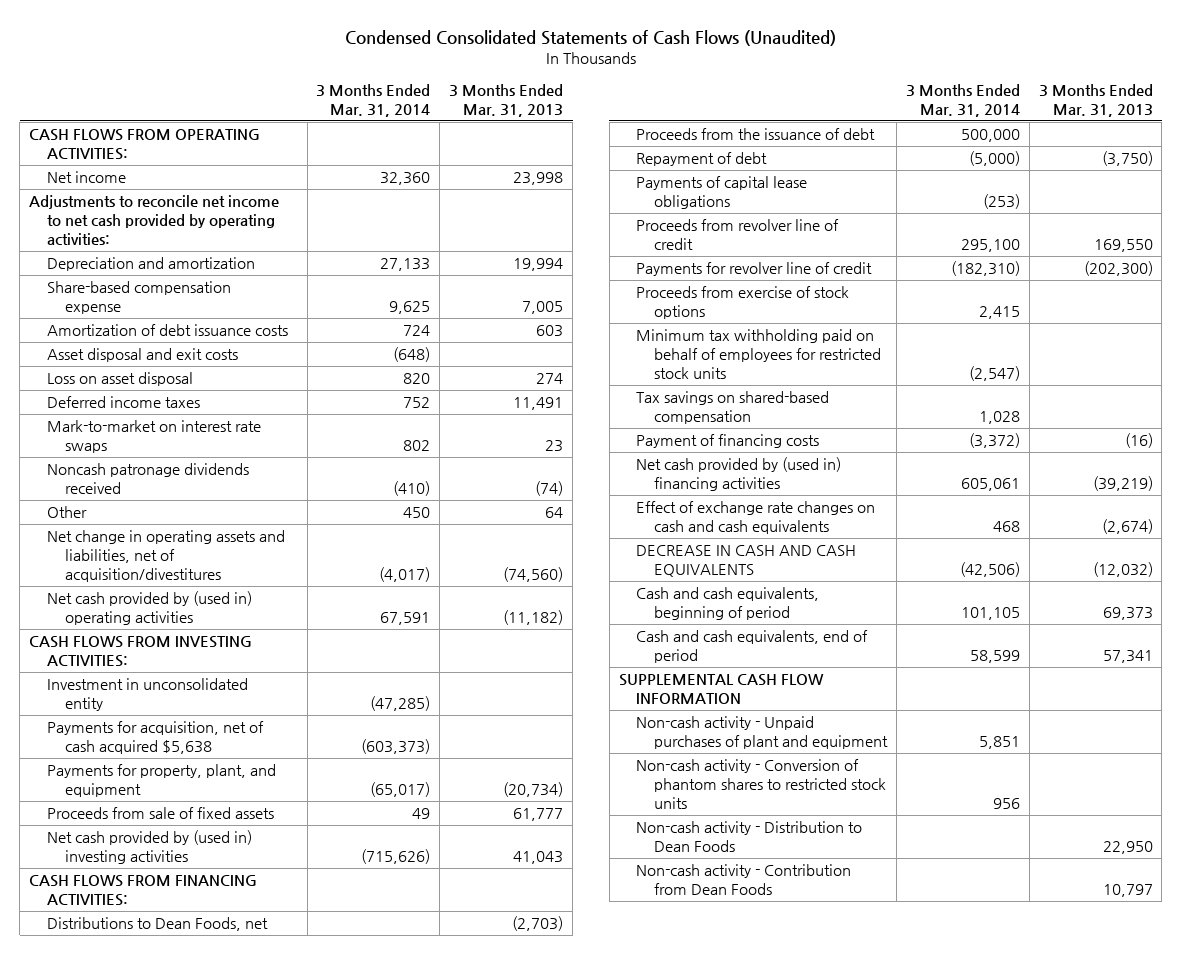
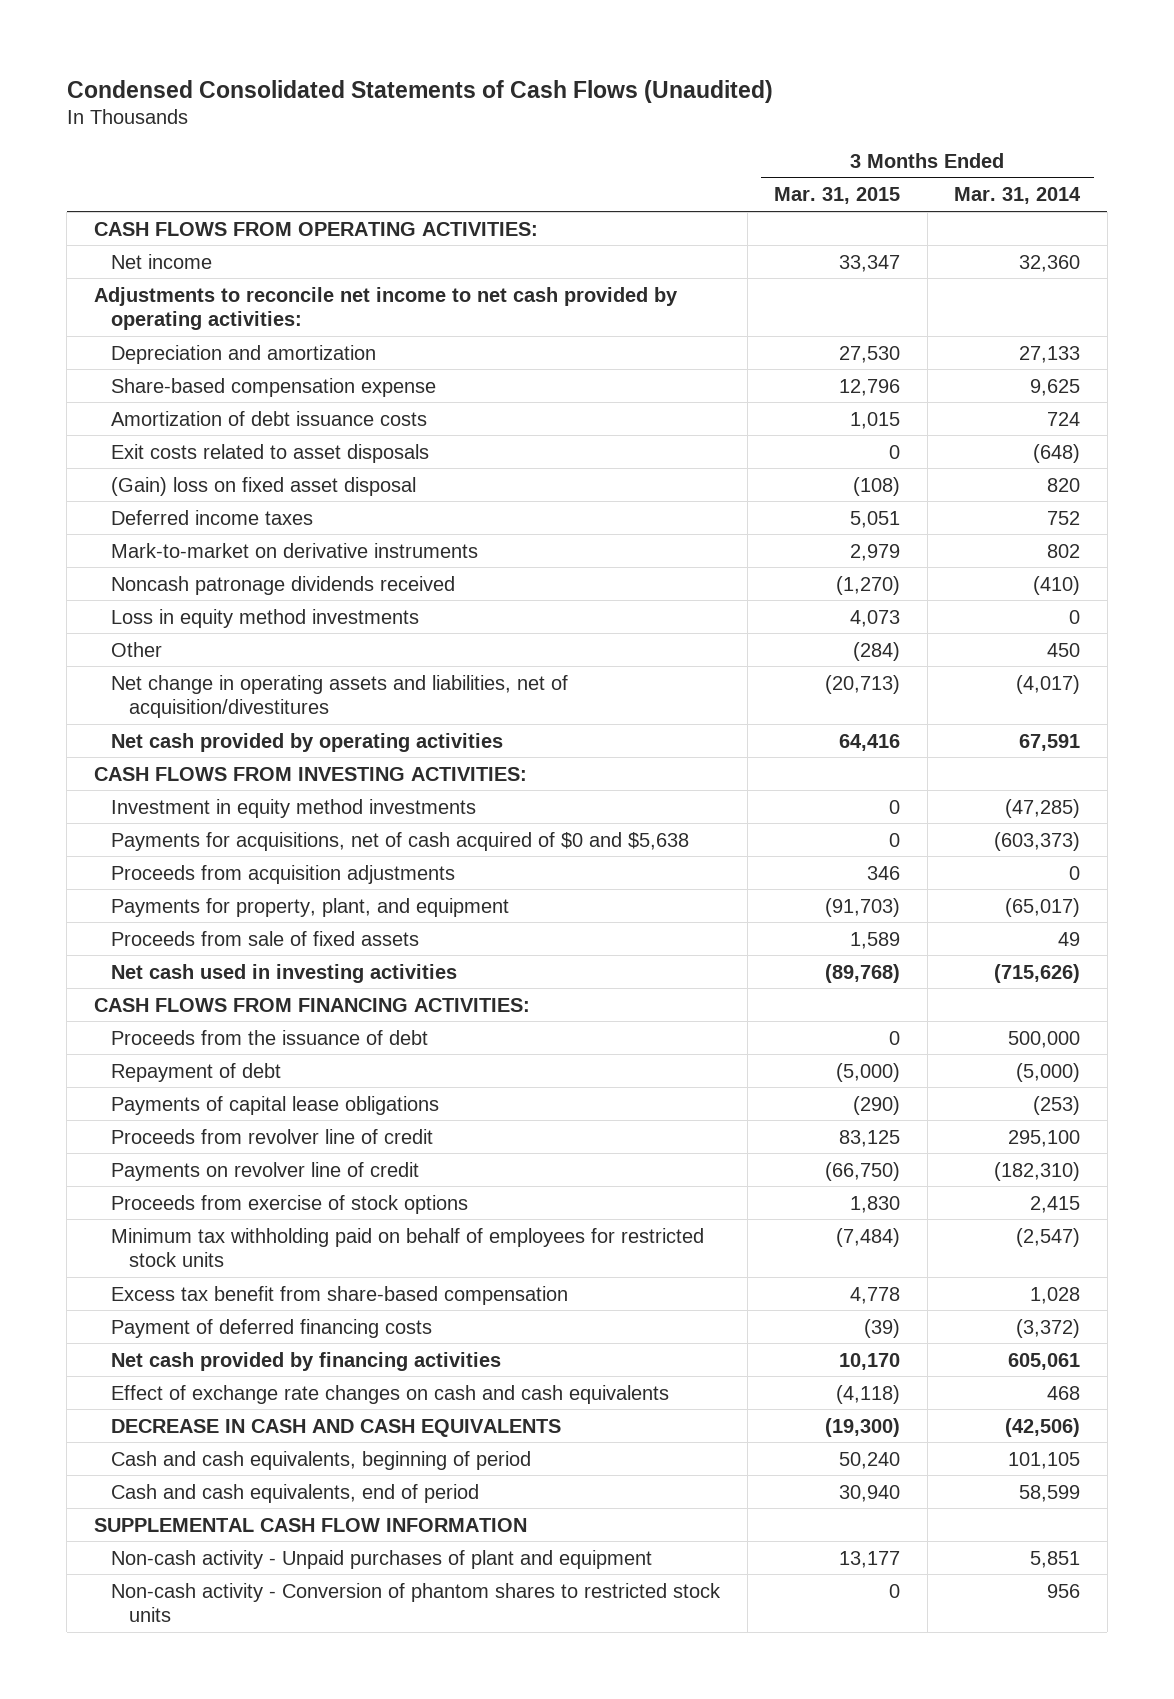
- | 3 Months Ended Mar. 31, 2014 | 3 Months Ended Mar. 31, 2013
+ | 3 Months Ended Mar. 31, 2015 | 3 Months Ended Mar. 31, 2014
- Asset disposal and exit costs | (648) |
- Loss on asset disposal | 820 | 274
+ Exit costs related to asset disposals | 0 | (648)
+ (Gain) loss on fixed asset disposal | (108) | 820
- Mark-to-market on interest rate swaps | 802 | 23
+ Mark-to-market on derivative instruments | 2,979 | 802
+ Loss in equity method investments | 4,073 | 0
- Net cash provided by (used in) operating activities | 67,591 | (11,182)
+ Net cash provided by operating activities | 64,416 | 67,591
- Investment in unconsolidated entity | (47,285) |
- Payments for acquisition, net of cash acquired $5,638 | (603,373) |
+ Investment in equity method investments | 0 | (47,285)
+ Payments for acquisitions, net of cash acquired of $0 and $5,638 | 0 | (603,373)
+ Proceeds from acquisition adjustments | 346 | 0
- Net cash provided by (used in) investing activities | (715,626) | 41,043
+ Net cash used in investing activities | (89,768) | (715,626)
- Distributions to Dean Foods, net | | (2,703)
- Payments for revolver line of credit | (182,310) | (202,300)
+ Payments on revolver line of credit | (66,750) | (182,310)
- Tax savings on shared-based compensation | 1,028 |
- Payment of financing costs | (3,372) | (16)
- Net cash provided by (used in) financing activities | 605,061 | (39,219)
+ Excess tax benefit from share-based compensation | 4,778 | 1,028
+ Payment of deferred financing costs | (39) | (3,372)
+ Net cash provided by financing activities | 10,170 | 605,061
- Non-cash activity - Distribution to Dean Foods | | 22,950
- Non-cash activity - Contribution from Dean Foods | | 10,797

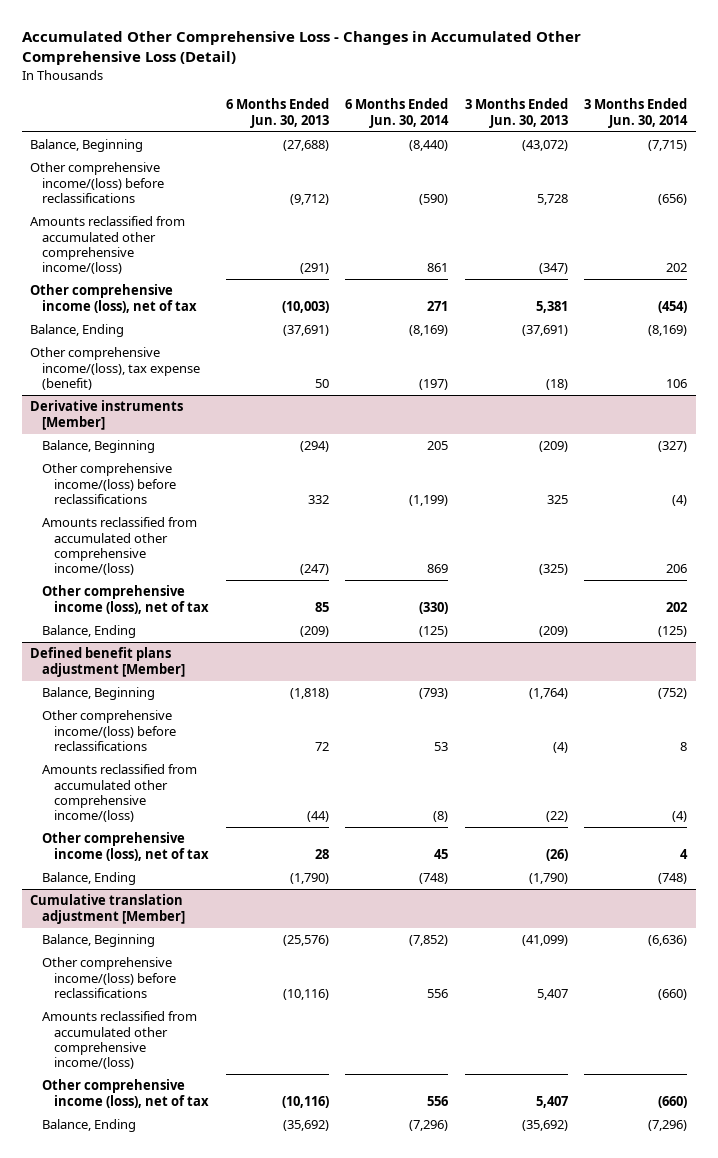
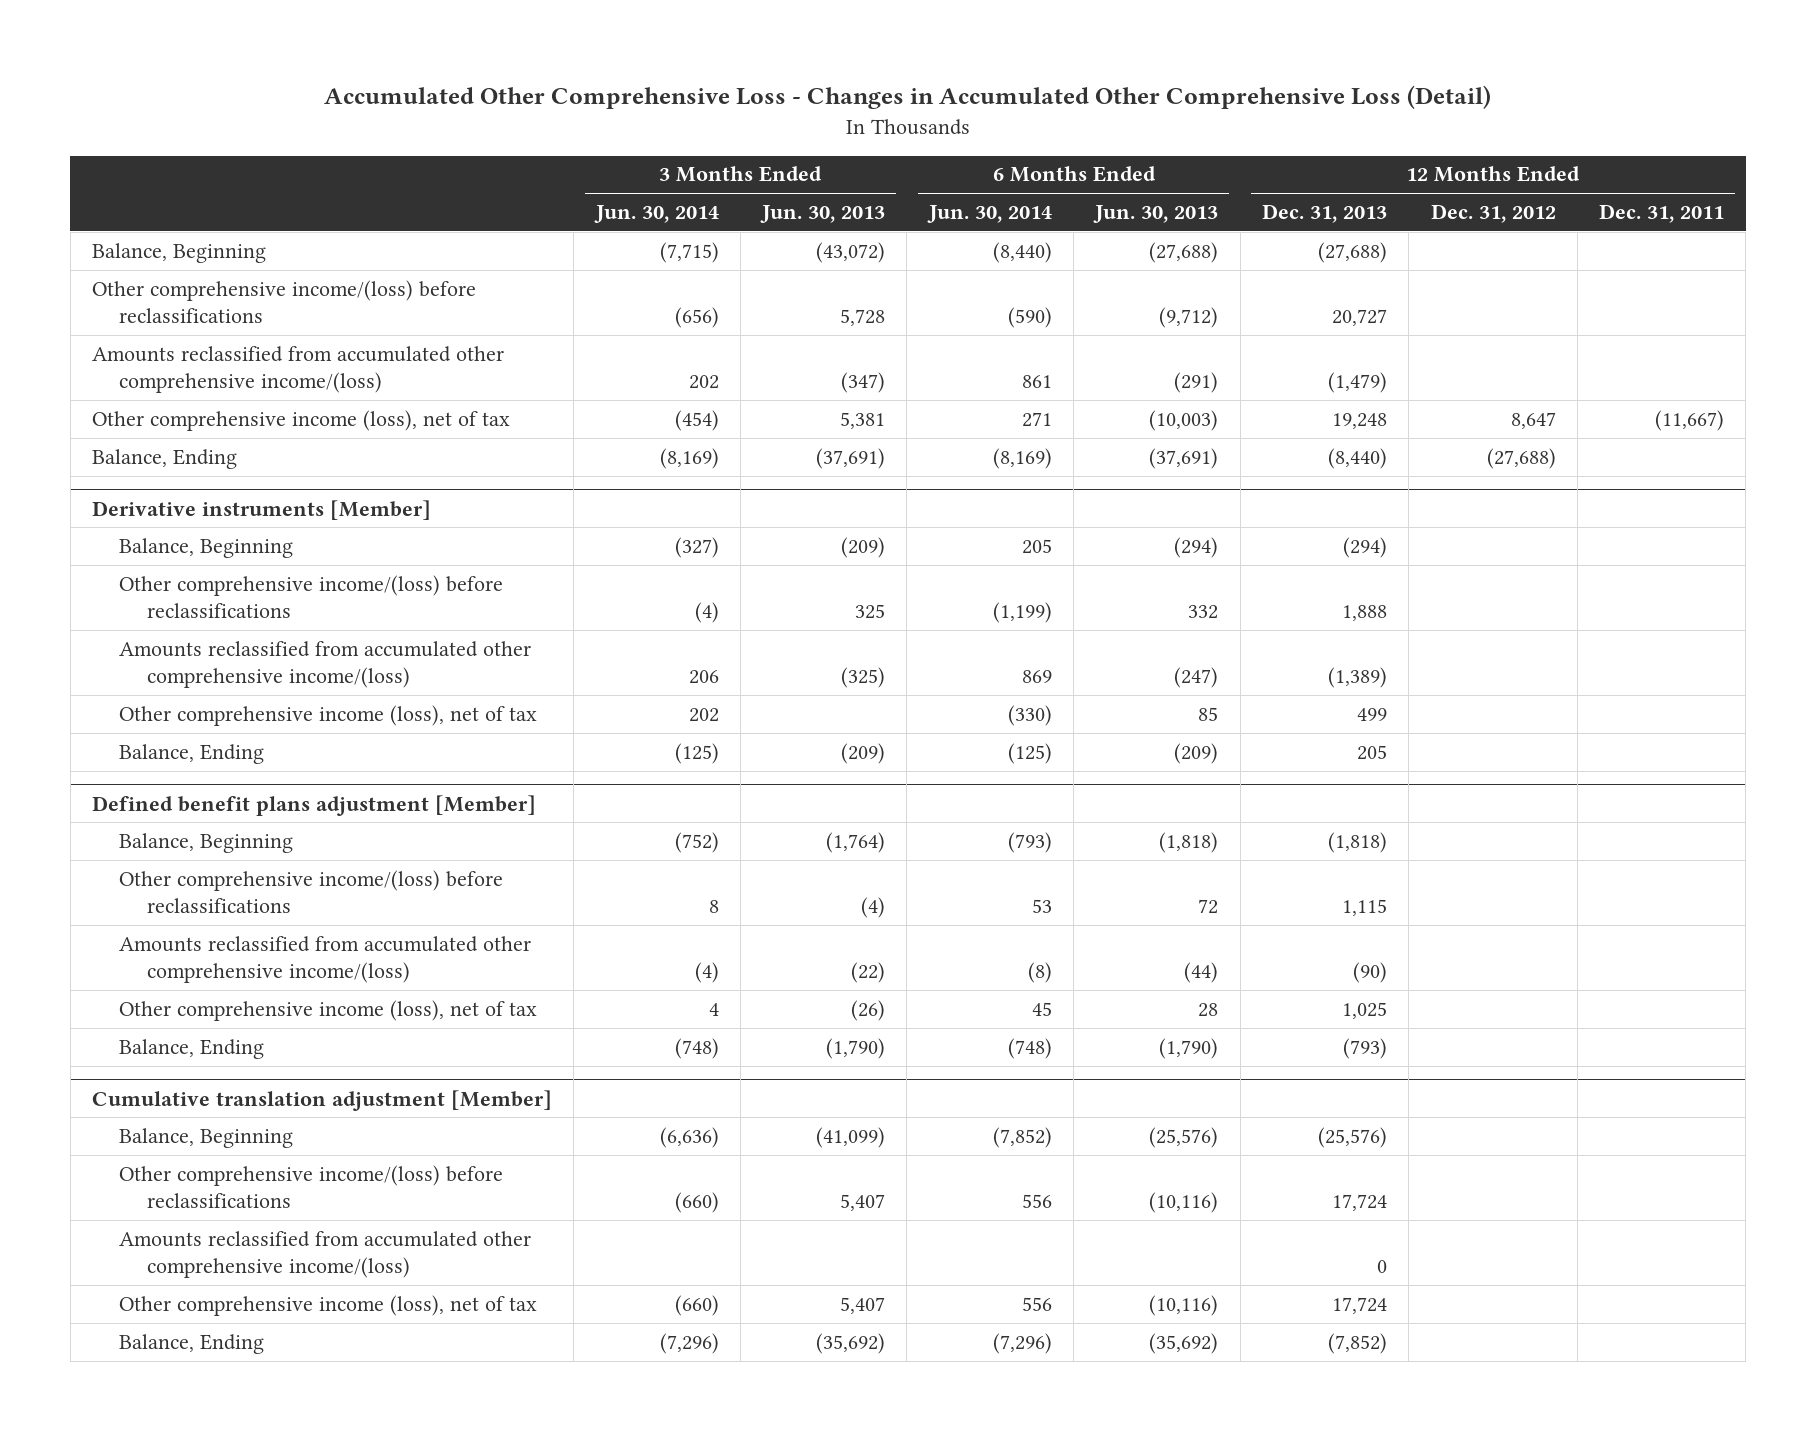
- | 6 Months Ended Jun. 30, 2013 | 6 Months Ended Jun. 30, 2014 | 3 Months Ended Jun. 30, 2013 | 3 Months Ended Jun. 30, 2014
+ | 3 Months Ended Jun. 30, 2014 | 3 Months Ended Jun. 30, 2013 | 6 Months Ended Jun. 30, 2014 | 6 Months Ended Jun. 30, 2013 | 12 Months Ended Dec. 31, 2013 | 12 Months Ended Dec. 31, 2012 | 12 Months Ended Dec. 31, 2011
- Other comprehensive income/(loss), tax expense (benefit) | 50 | (197) | (18) | 106

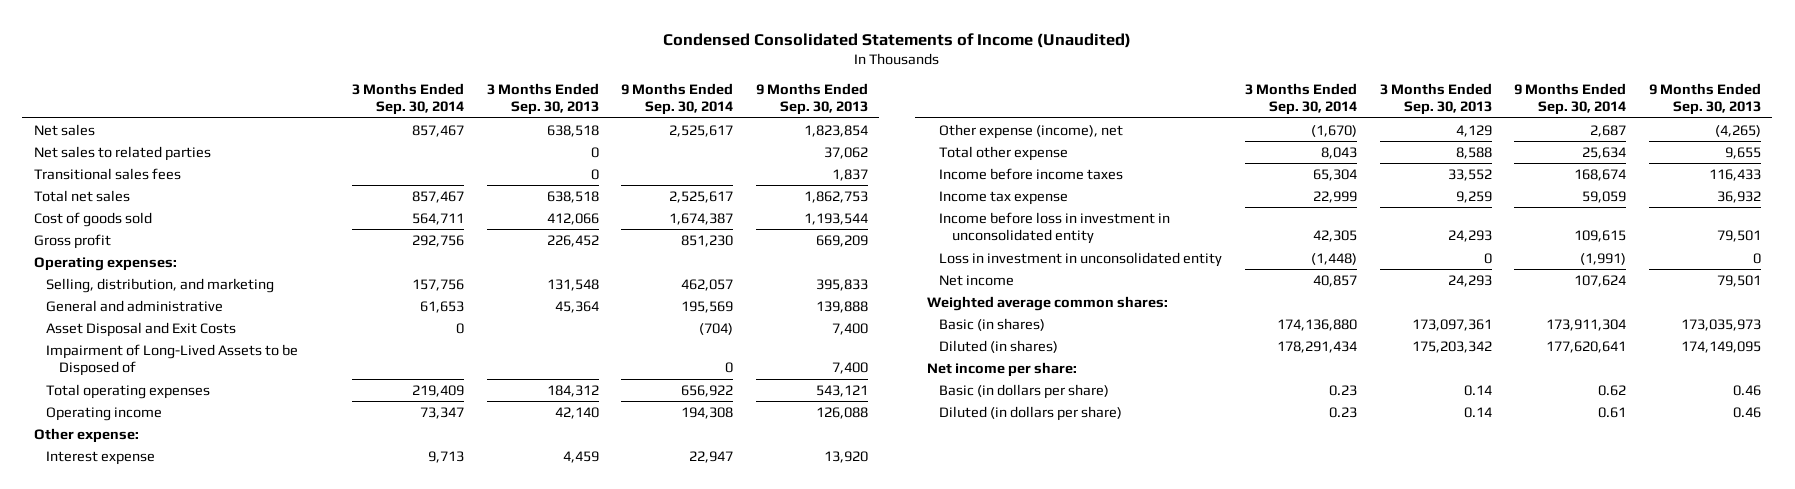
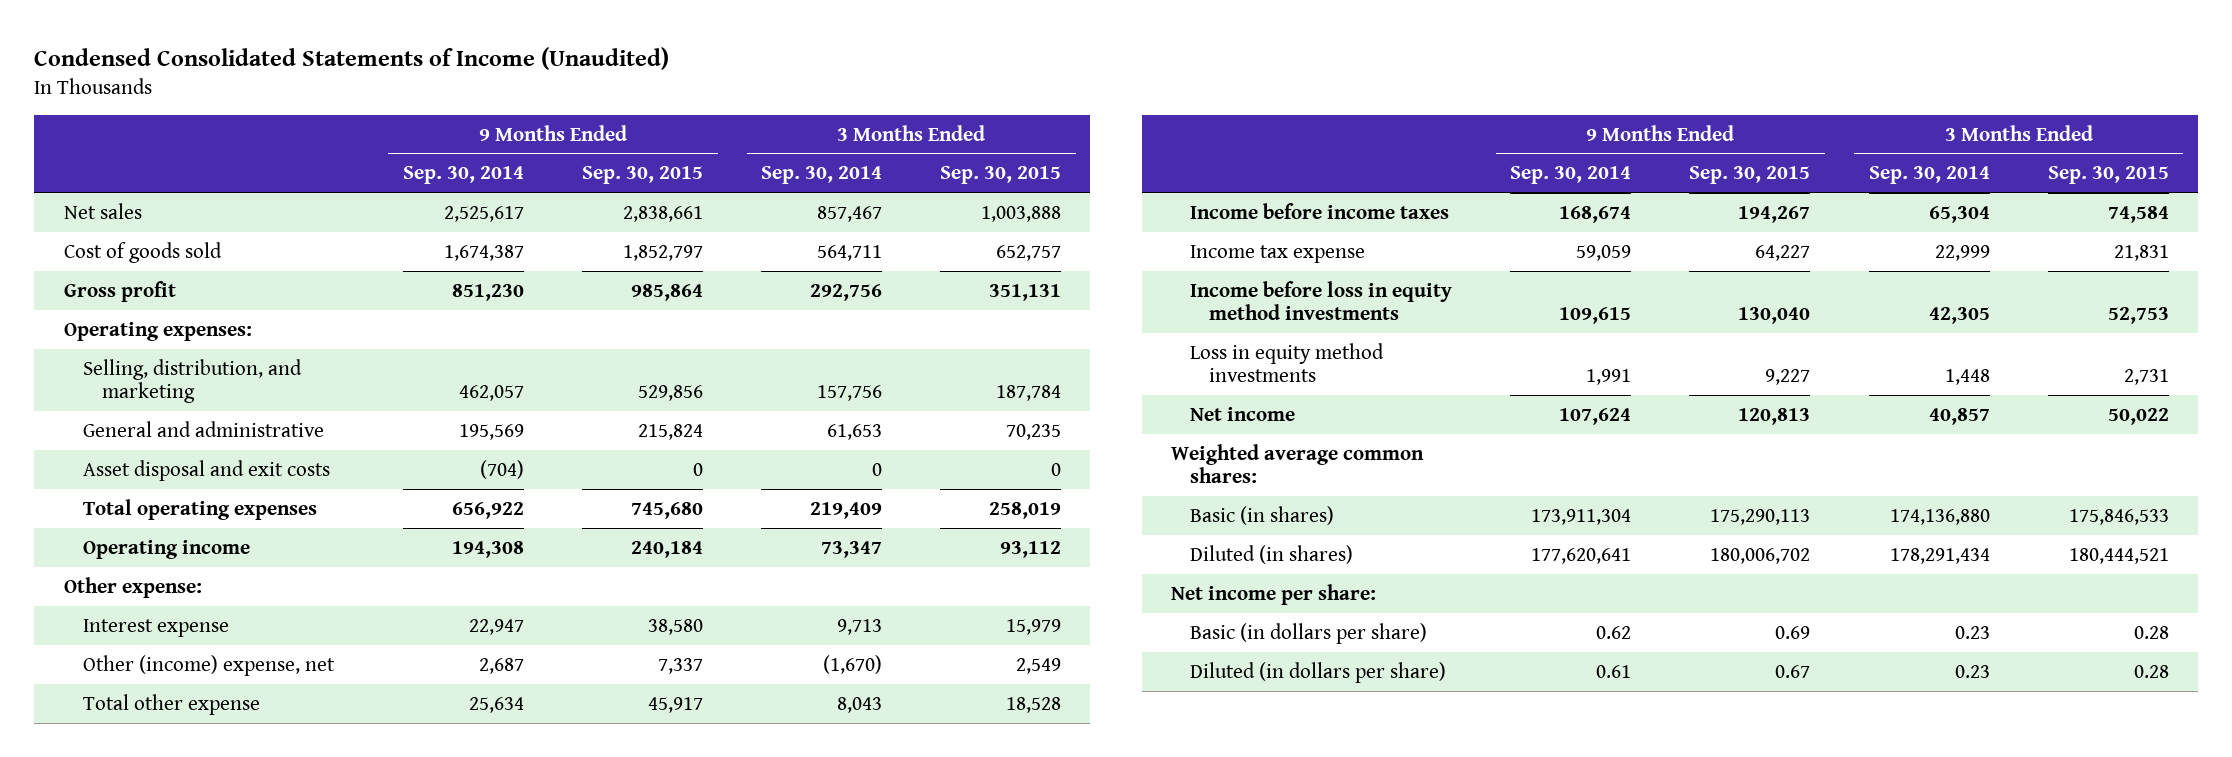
- | 3 Months Ended Sep. 30, 2014 | 3 Months Ended Sep. 30, 2013 | 9 Months Ended Sep. 30, 2014 | 9 Months Ended Sep. 30, 2013
+ | 9 Months Ended Sep. 30, 2014 | 9 Months Ended Sep. 30, 2015 | 3 Months Ended Sep. 30, 2014 | 3 Months Ended Sep. 30, 2015
- Net sales to related parties | | 0 | | 37,062
- Transitional sales fees | | 0 | | 1,837
- Total net sales | 857,467 | 638,518 | 2,525,617 | 1,862,753
- Asset Disposal and Exit Costs | 0 | | (704) | 7,400
- Impairment of Long-Lived Assets to be Disposed of | | | 0 | 7,400
+ Asset disposal and exit costs | (704) | 0 | 0 | 0
- Other expense (income), net | (1,670) | 4,129 | 2,687 | (4,265)
+ Other (income) expense, net | 2,687 | 7,337 | (1,670) | 2,549
- Income before loss in investment in unconsolidated entity | 42,305 | 24,293 | 109,615 | 79,501
- Loss in investment in unconsolidated entity | (1,448) | 0 | (1,991) | 0
+ Income before loss in equity method investments | 109,615 | 130,040 | 42,305 | 52,753
+ Loss in equity method investments | 1,991 | 9,227 | 1,448 | 2,731

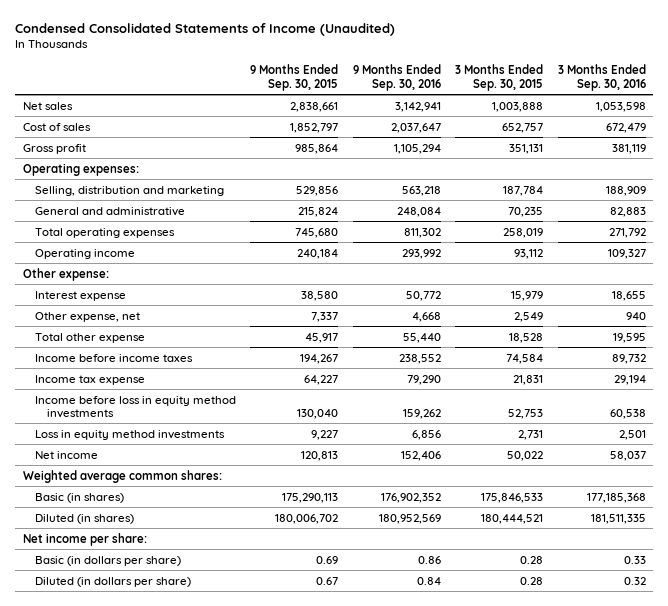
- | 9 Months Ended Sep. 30, 2014 | 9 Months Ended Sep. 30, 2015 | 3 Months Ended Sep. 30, 2014 | 3 Months Ended Sep. 30, 2015
+ | 9 Months Ended Sep. 30, 2015 | 9 Months Ended Sep. 30, 2016 | 3 Months Ended Sep. 30, 2015 | 3 Months Ended Sep. 30, 2016
- Cost of goods sold | 1,674,387 | 1,852,797 | 564,711 | 652,757
+ Cost of sales | 1,852,797 | 2,037,647 | 652,757 | 672,479
- Selling, distribution, and marketing | 462,057 | 529,856 | 157,756 | 187,784
+ Selling, distribution and marketing | 529,856 | 563,218 | 187,784 | 188,909
- Asset disposal and exit costs | (704) | 0 | 0 | 0
- Other (income) expense, net | 2,687 | 7,337 | (1,670) | 2,549
+ Other expense, net | 7,337 | 4,668 | 2,549 | 940

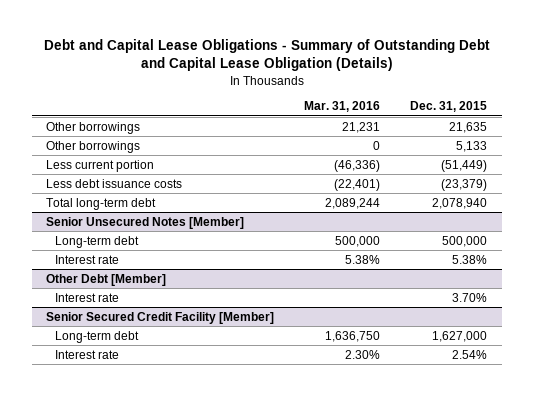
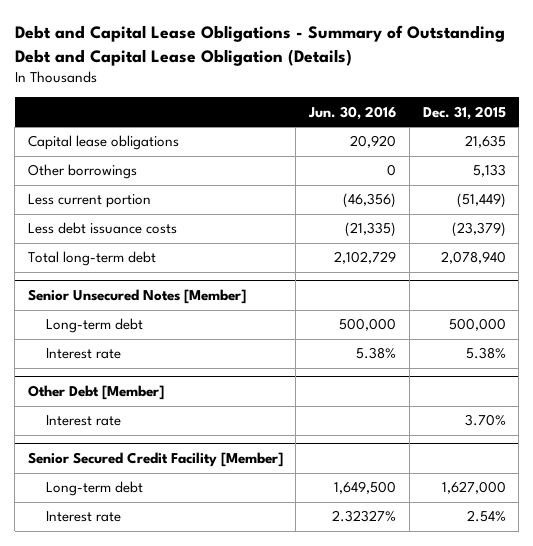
- | Mar. 31, 2016 | Dec. 31, 2015
+ | Jun. 30, 2016 | Dec. 31, 2015
- Other borrowings | 21,231 | 21,635
+ Capital lease obligations | 20,920 | 21,635

